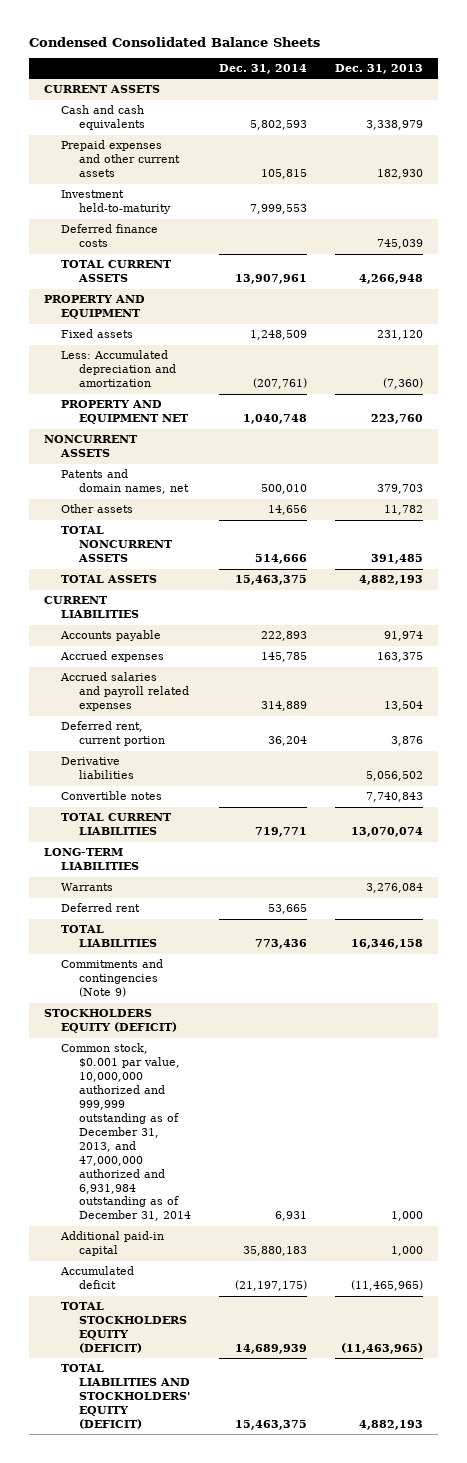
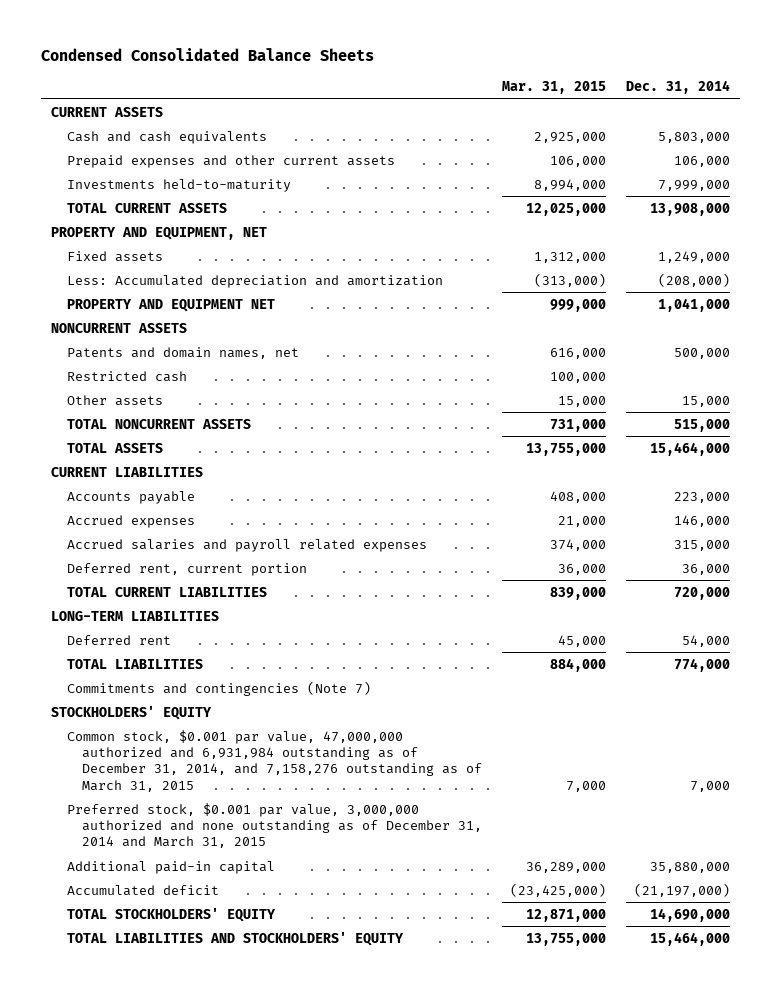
- | Dec. 31, 2014 | Dec. 31, 2013
+ | Mar. 31, 2015 | Dec. 31, 2014
- Cash and cash equivalents | 5,802,593 | 3,338,979
- Prepaid expenses and other current assets | 105,815 | 182,930
- Investment held-to-maturity | 7,999,553 |
- Deferred finance costs | | 745,039
- TOTAL CURRENT ASSETS | 13,907,961 | 4,266,948
- PROPERTY AND EQUIPMENT
- Fixed assets | 1,248,509 | 231,120
- Less: Accumulated depreciation and amortization | (207,761) | (7,360)
- PROPERTY AND EQUIPMENT NET | 1,040,748 | 223,760
+ Cash and cash equivalents | 2,925,000 | 5,803,000
+ Prepaid expenses and other current assets | 106,000 | 106,000
+ Investments held-to-maturity | 8,994,000 | 7,999,000
+ TOTAL CURRENT ASSETS | 12,025,000 | 13,908,000
+ PROPERTY AND EQUIPMENT, NET
+ Fixed assets | 1,312,000 | 1,249,000
+ Less: Accumulated depreciation and amortization | (313,000) | (208,000)
+ PROPERTY AND EQUIPMENT NET | 999,000 | 1,041,000
- Patents and domain names, net | 500,010 | 379,703
- Other assets | 14,656 | 11,782
- TOTAL NONCURRENT ASSETS | 514,666 | 391,485
- TOTAL ASSETS | 15,463,375 | 4,882,193
+ Patents and domain names, net | 616,000 | 500,000
+ Restricted cash | 100,000 |
+ Other assets | 15,000 | 15,000
+ TOTAL NONCURRENT ASSETS | 731,000 | 515,000
+ TOTAL ASSETS | 13,755,000 | 15,464,000
- Accounts payable | 222,893 | 91,974
- Accrued expenses | 145,785 | 163,375
- Accrued salaries and payroll related expenses | 314,889 | 13,504
- Deferred rent, current portion | 36,204 | 3,876
- Derivative liabilities | | 5,056,502
- Convertible notes | | 7,740,843
- TOTAL CURRENT LIABILITIES | 719,771 | 13,070,074
+ Accounts payable | 408,000 | 223,000
+ Accrued expenses | 21,000 | 146,000
+ Accrued salaries and payroll related expenses | 374,000 | 315,000
+ Deferred rent, current portion | 36,000 | 36,000
+ TOTAL CURRENT LIABILITIES | 839,000 | 720,000
- Warrants | | 3,276,084
- Deferred rent | 53,665 |
- TOTAL LIABILITIES | 773,436 | 16,346,158
- Commitments and contingencies (Note 9)
- STOCKHOLDERS EQUITY (DEFICIT)
- Common stock, $0.001 par value, 10,000,000 authorized and 999,999 outstanding as of December 31, 2013, and 47,000,000 authorized and 6,931,984 outstanding as of December 31, 2014 | 6,931 | 1,000
- Additional paid-in capital | 35,880,183 | 1,000
- Accumulated deficit | (21,197,175) | (11,465,965)
- TOTAL STOCKHOLDERS EQUITY (DEFICIT) | 14,689,939 | (11,463,965)
- TOTAL LIABILITIES AND STOCKHOLDERS' EQUITY (DEFICIT) | 15,463,375 | 4,882,193
+ Deferred rent | 45,000 | 54,000
+ TOTAL LIABILITIES | 884,000 | 774,000
+ Commitments and contingencies (Note 7)
+ STOCKHOLDERS' EQUITY
+ Common stock, $0.001 par value, 47,000,000 authorized and 6,931,984 outstanding as of December 31, 2014, and 7,158,276 outstanding as of March 31, 2015 | 7,000 | 7,000
+ Preferred stock, $0.001 par value, 3,000,000 authorized and none outstanding as of December 31, 2014 and March 31, 2015
+ Additional paid-in capital | 36,289,000 | 35,880,000
+ Accumulated deficit | (23,425,000) | (21,197,000)
+ TOTAL STOCKHOLDERS' EQUITY | 12,871,000 | 14,690,000
+ TOTAL LIABILITIES AND STOCKHOLDERS' EQUITY | 13,755,000 | 15,464,000

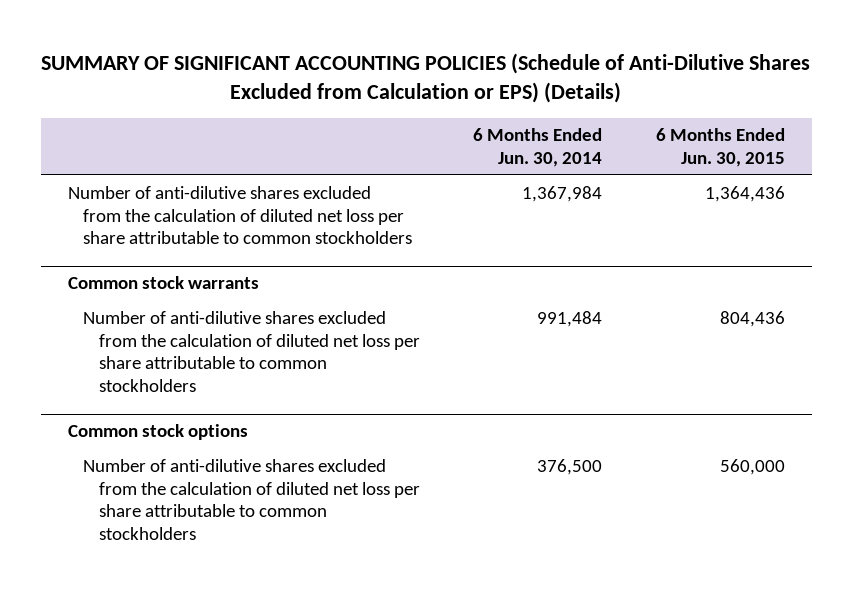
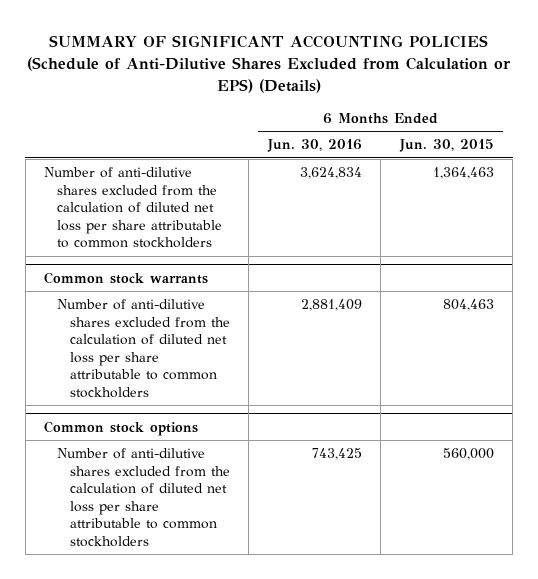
- | 6 Months Ended Jun. 30, 2014 | 6 Months Ended Jun. 30, 2015
+ | 6 Months Ended Jun. 30, 2016 | 6 Months Ended Jun. 30, 2015
- Number of anti-dilutive shares excluded from the calculation of diluted net loss per share attributable to common stockholders | 1,367,984 | 1,364,436
+ Number of anti-dilutive shares excluded from the calculation of diluted net loss per share attributable to common stockholders | 3,624,834 | 1,364,463
@ Common stock warrants
- Number of anti-dilutive shares excluded from the calculation of diluted net loss per share attributable to common stockholders | 991,484 | 804,436
+ Number of anti-dilutive shares excluded from the calculation of diluted net loss per share attributable to common stockholders | 2,881,409 | 804,463

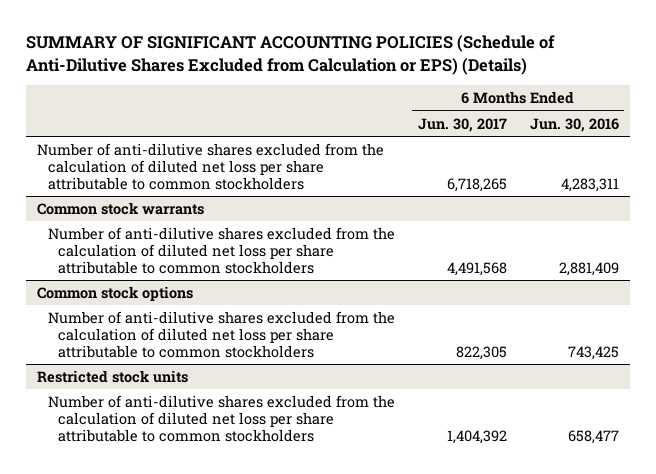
- | 6 Months Ended Jun. 30, 2016 | 6 Months Ended Jun. 30, 2015
+ | 6 Months Ended Jun. 30, 2017 | 6 Months Ended Jun. 30, 2016
- Number of anti-dilutive shares excluded from the calculation of diluted net loss per share attributable to common stockholders | 3,624,834 | 1,364,463
+ Number of anti-dilutive shares excluded from the calculation of diluted net loss per share attributable to common stockholders | 6,718,265 | 4,283,311
+ Restricted stock units
+ Number of anti-dilutive shares excluded from the calculation of diluted net loss per share attributable to common stockholders | 1,404,392 | 658,477

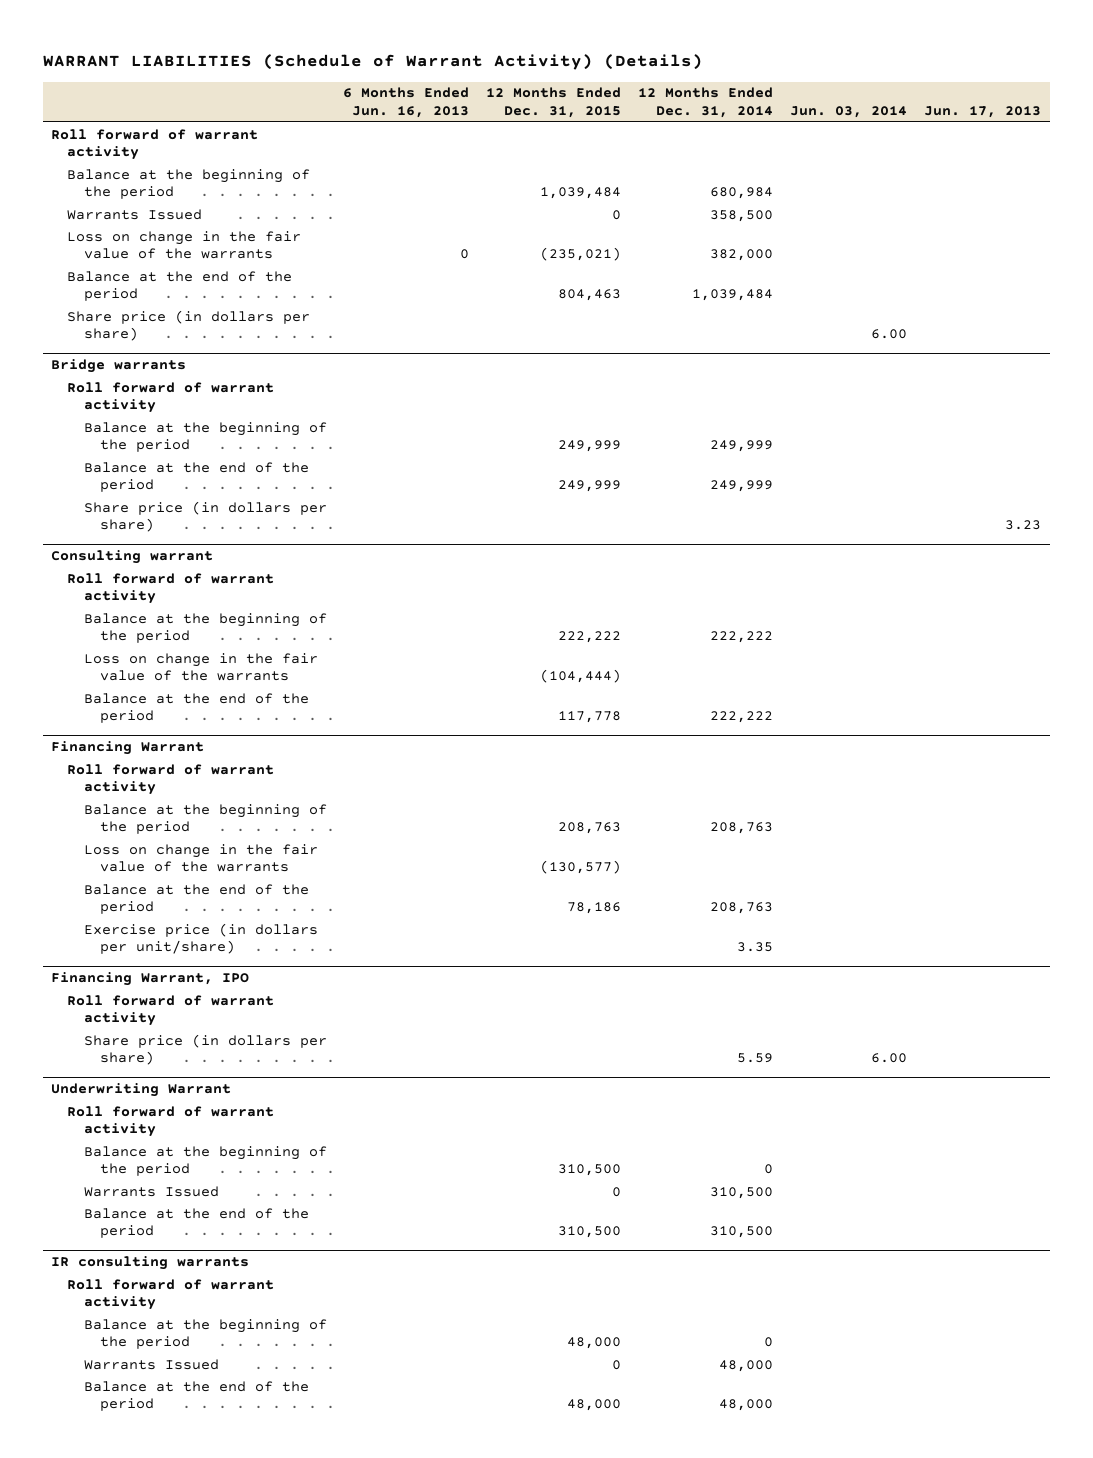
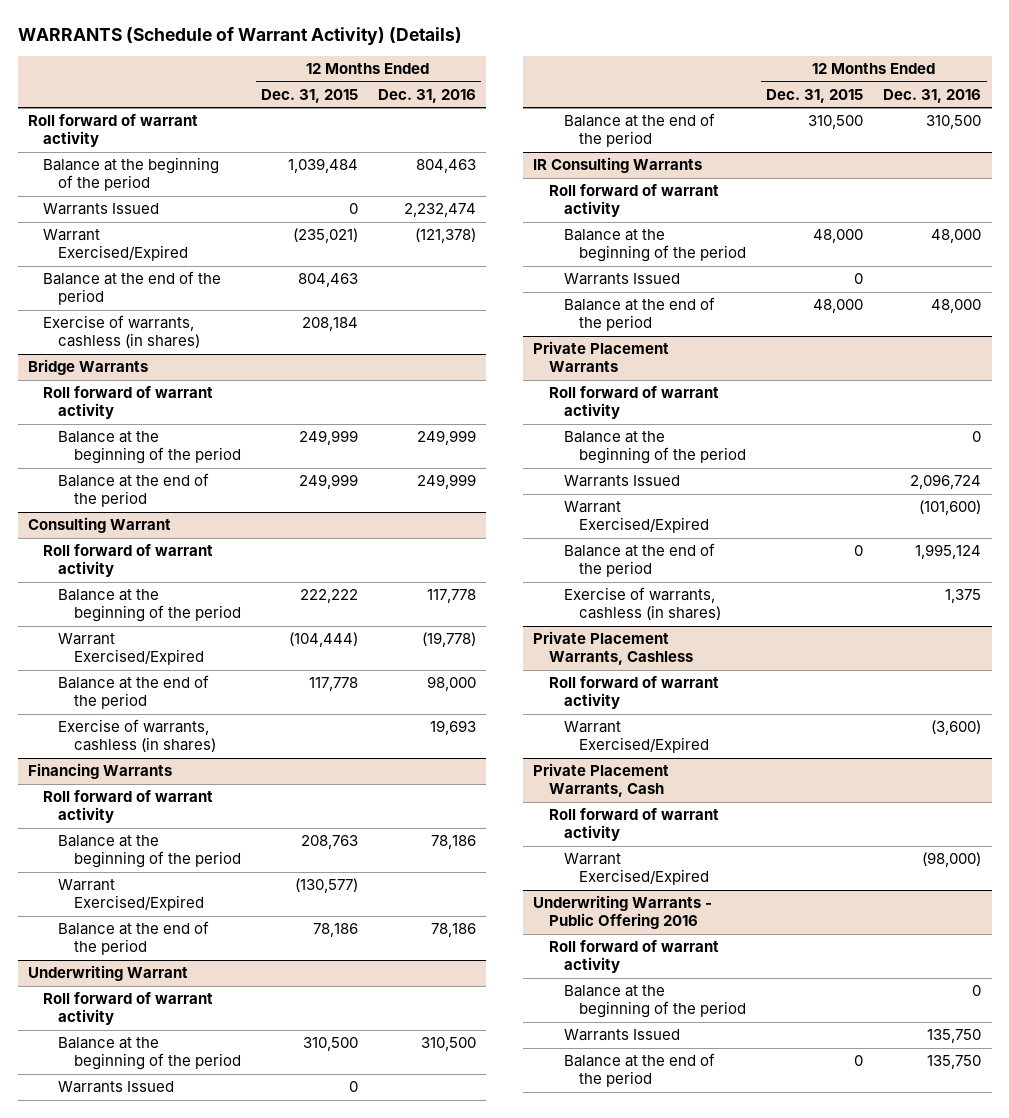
- WARRANT LIABILITIES (Schedule of Warrant Activity) (Details)
+ WARRANTS (Schedule of Warrant Activity) (Details)
- | 6 Months Ended Jun. 16, 2013 | 12 Months Ended Dec. 31, 2015 | 12 Months Ended Dec. 31, 2014 | Jun. 03, 2014 | Jun. 17, 2013
+ | 12 Months Ended Dec. 31, 2015 | 12 Months Ended Dec. 31, 2016
- Loss on change in the fair value of the warrants | 0 | (235,021) | 382,000 | |
+ Warrant Exercised/Expired | (235,021) | (121,378)
- Share price (in dollars per share) | | | | 6.00 |
- Bridge warrants
+ Exercise of warrants, cashless (in shares) | 208,184 |
+ Bridge Warrants
- Share price (in dollars per share) | | | | | 3.23
- Consulting warrant
+ Consulting Warrant
- Loss on change in the fair value of the warrants | | (104,444) | | |
+ Warrant Exercised/Expired | (104,444) | (19,778)
- Financing Warrant
+ Exercise of warrants, cashless (in shares) | | 19,693
+ Financing Warrants
- Loss on change in the fair value of the warrants | | (130,577) | | |
+ Warrant Exercised/Expired | (130,577) |
- Exercise price (in dollars per unit/share) | | | 3.35 | |
- Financing Warrant, IPO
- Roll forward of warrant activity
- Share price (in dollars per share) | | | 5.59 | 6.00 |
- IR consulting warrants
+ IR Consulting Warrants
+ Private Placement Warrants
+ Roll forward of warrant activity
+ Balance at the beginning of the period | | 0
+ Warrants Issued | | 2,096,724
+ Warrant Exercised/Expired | | (101,600)
+ Balance at the end of the period | 0 | 1,995,124
+ Exercise of warrants, cashless (in shares) | | 1,375
+ Private Placement Warrants, Cashless
+ Roll forward of warrant activity
+ Warrant Exercised/Expired | | (3,600)
+ Private Placement Warrants, Cash
+ Roll forward of warrant activity
+ Warrant Exercised/Expired | | (98,000)
+ Underwriting Warrants - Public Offering 2016
+ Roll forward of warrant activity
+ Balance at the beginning of the period | | 0
+ Warrants Issued | | 135,750
+ Balance at the end of the period | 0 | 135,750

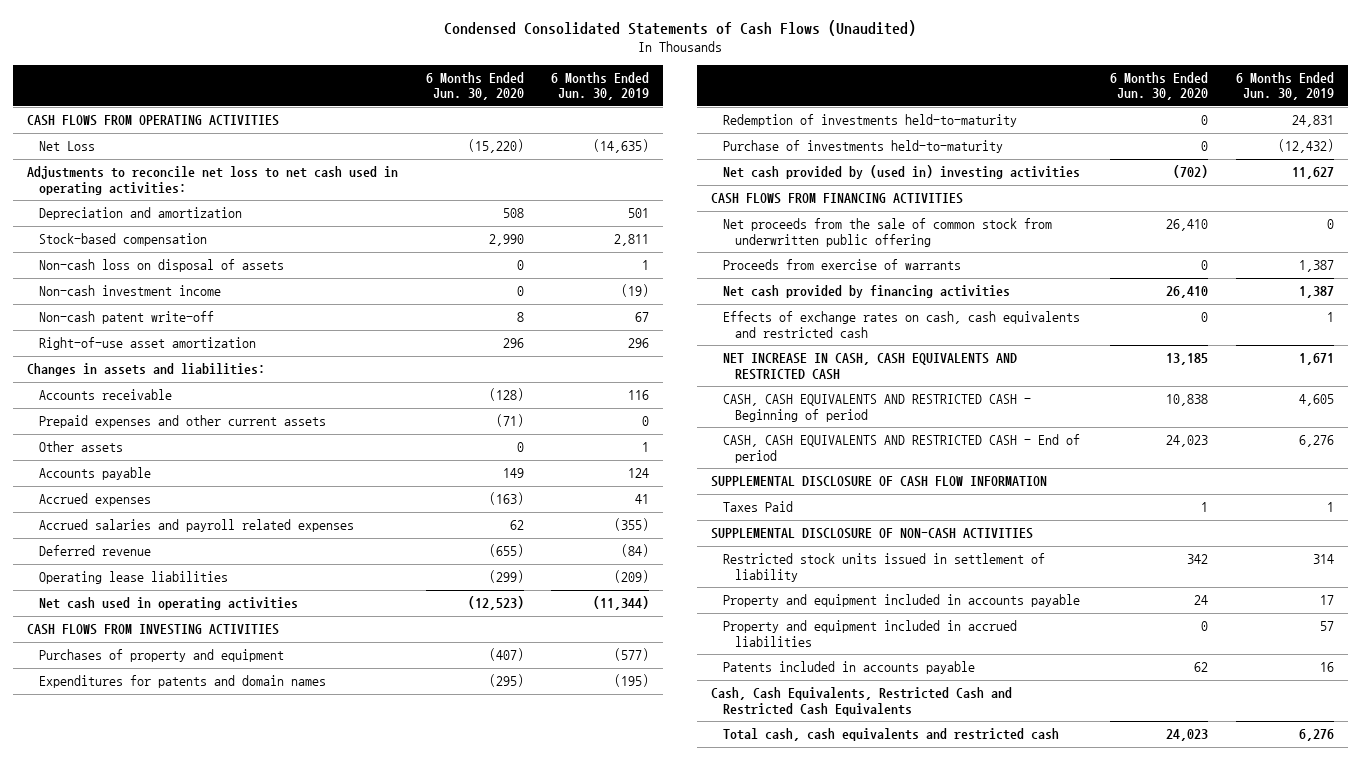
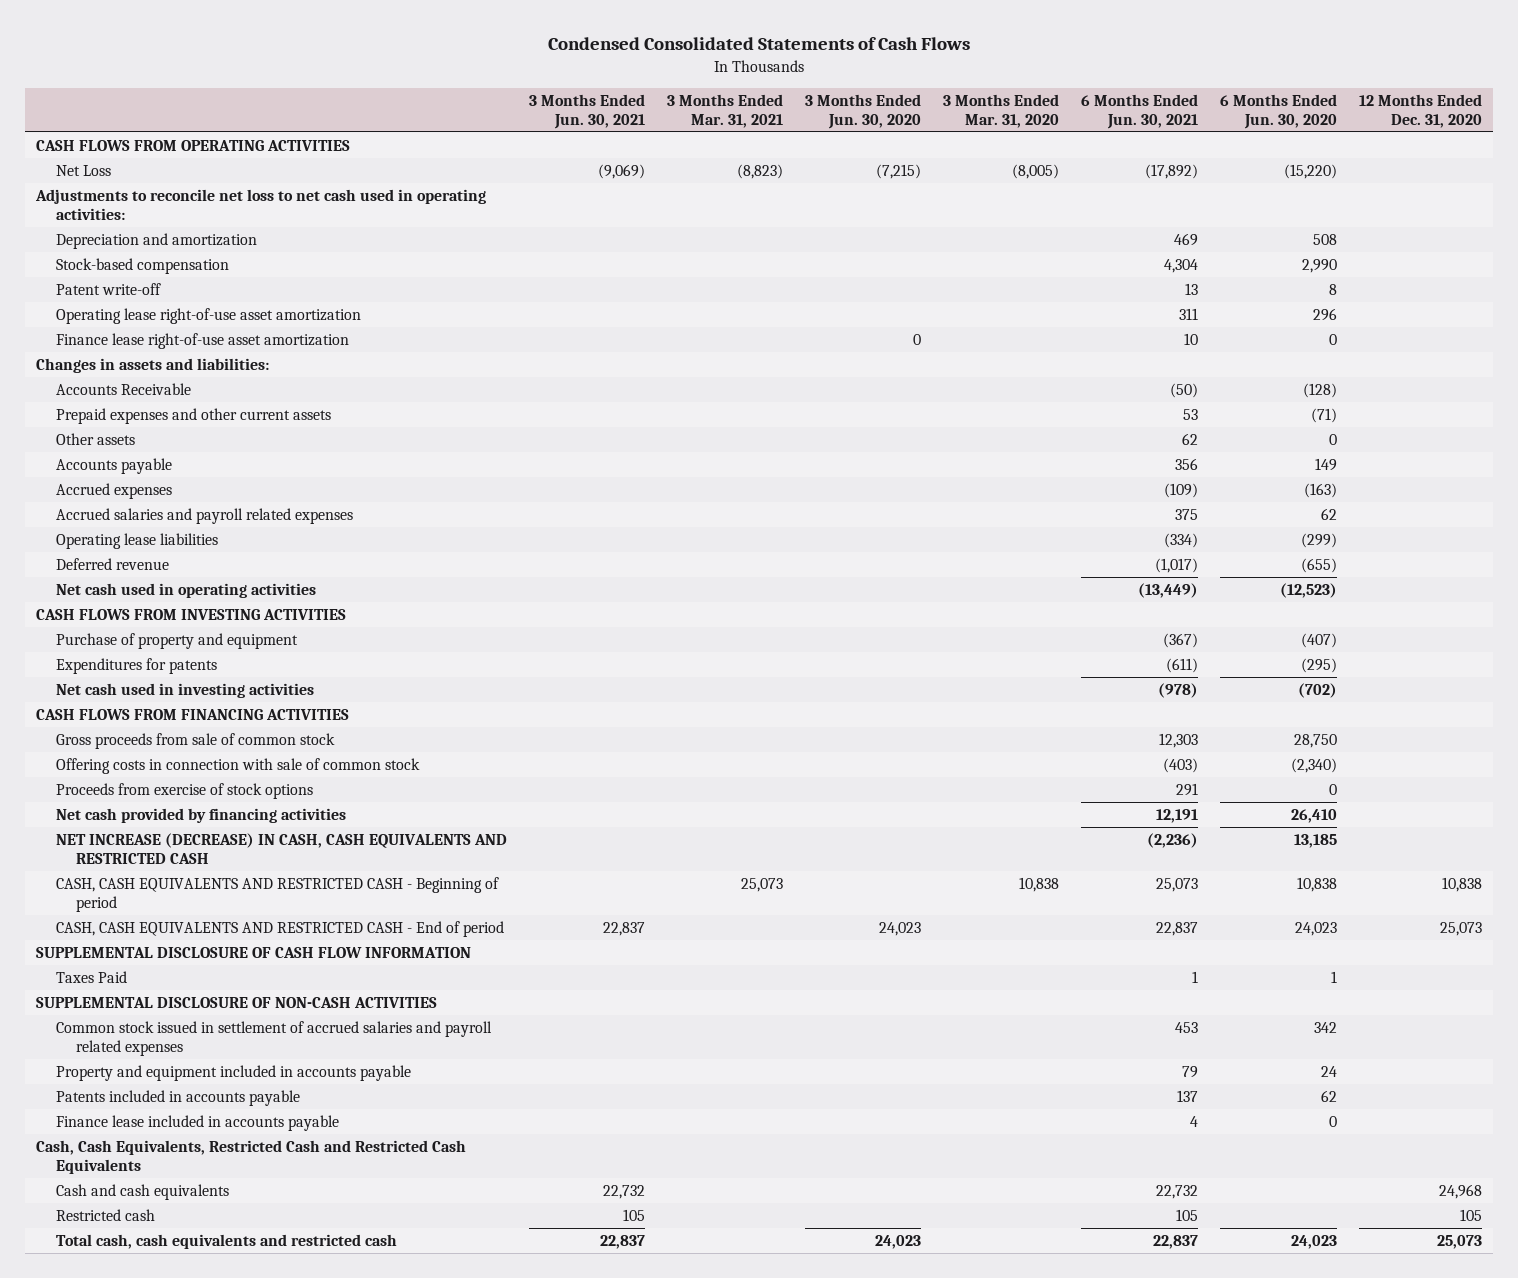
- Condensed Consolidated Statements of Cash Flows (Unaudited)
+ Condensed Consolidated Statements of Cash Flows
- | 6 Months Ended Jun. 30, 2020 | 6 Months Ended Jun. 30, 2019
+ | 3 Months Ended Jun. 30, 2021 | 3 Months Ended Mar. 31, 2021 | 3 Months Ended Jun. 30, 2020 | 3 Months Ended Mar. 31, 2020 | 6 Months Ended Jun. 30, 2021 | 6 Months Ended Jun. 30, 2020 | 12 Months Ended Dec. 31, 2020
- Non-cash loss on disposal of assets | 0 | 1
- Non-cash investment income | 0 | (19)
- Non-cash patent write-off | 8 | 67
- Right-of-use asset amortization | 296 | 296
+ Patent write-off | | | | | 13 | 8 |
+ Operating lease right-of-use asset amortization | | | | | 311 | 296 |
+ Finance lease right-of-use asset amortization | | | 0 | | 10 | 0 |
- Accounts receivable | (128) | 116
+ Accounts Receivable | | | | | (50) | (128) |
moved down: Deferred revenue | | | | | (1,017) | (655) |
- Purchases of property and equipment | (407) | (577)
- Expenditures for patents and domain names | (295) | (195)
- Redemption of investments held-to-maturity | 0 | 24,831
- Purchase of investments held-to-maturity | 0 | (12,432)
- Net cash provided by (used in) investing activities | (702) | 11,627
+ Purchase of property and equipment | | | | | (367) | (407) |
+ Expenditures for patents | | | | | (611) | (295) |
+ Net cash used in investing activities | | | | | (978) | (702) |
- Net proceeds from the sale of common stock from underwritten public offering | 26,410 | 0
- Proceeds from exercise of warrants | 0 | 1,387
+ Gross proceeds from sale of common stock | | | | | 12,303 | 28,750 |
+ Offering costs in connection with sale of common stock | | | | | (403) | (2,340) |
+ Proceeds from exercise of stock options | | | | | 291 | 0 |
- Effects of exchange rates on cash, cash equivalents and restricted cash | 0 | 1
- NET INCREASE IN CASH, CASH EQUIVALENTS AND RESTRICTED CASH | 13,185 | 1,671
+ NET INCREASE (DECREASE) IN CASH, CASH EQUIVALENTS AND RESTRICTED CASH | | | | | (2,236) | 13,185 |
- Restricted stock units issued in settlement of liability | 342 | 314
+ Common stock issued in settlement of accrued salaries and payroll related expenses | | | | | 453 | 342 |
- Property and equipment included in accrued liabilities | 0 | 57
+ Finance lease included in accounts payable | | | | | 4 | 0 |
+ Cash and cash equivalents | 22,732 | | | | 22,732 | | 24,968
+ Restricted cash | 105 | | | | 105 | | 105

